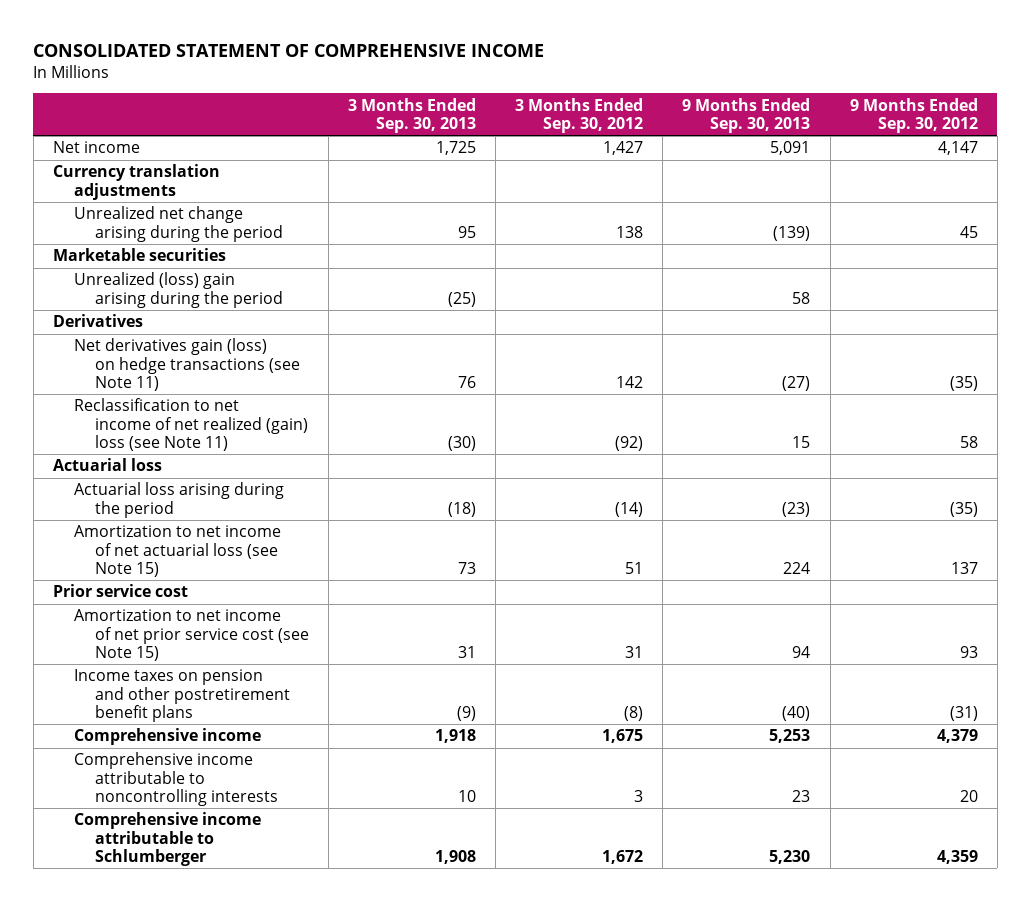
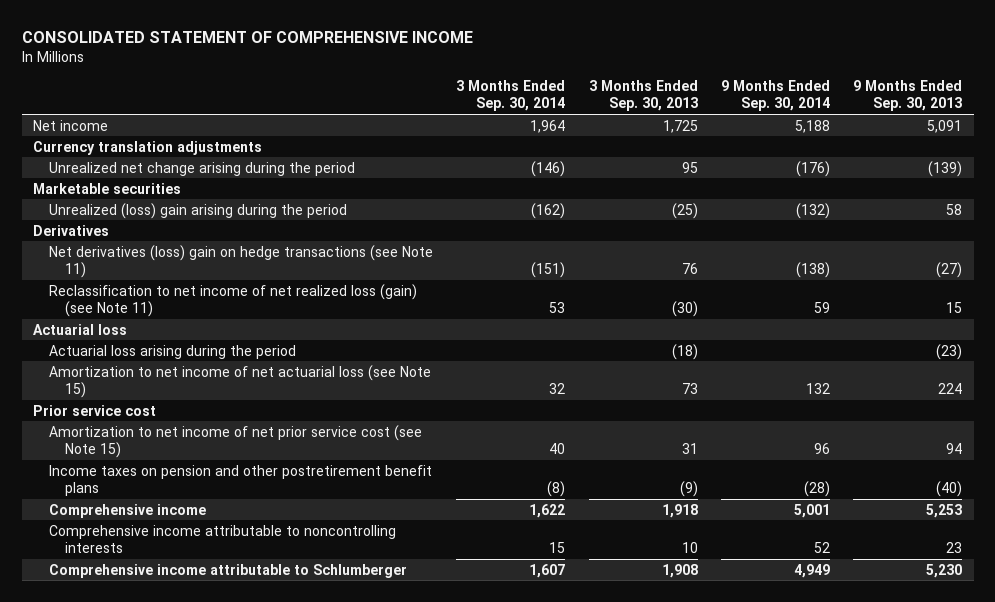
- | 3 Months Ended Sep. 30, 2013 | 3 Months Ended Sep. 30, 2012 | 9 Months Ended Sep. 30, 2013 | 9 Months Ended Sep. 30, 2012
+ | 3 Months Ended Sep. 30, 2014 | 3 Months Ended Sep. 30, 2013 | 9 Months Ended Sep. 30, 2014 | 9 Months Ended Sep. 30, 2013
- Net derivatives gain (loss) on hedge transactions (see Note 11) | 76 | 142 | (27) | (35)
- Reclassification to net income of net realized (gain) loss (see Note 11) | (30) | (92) | 15 | 58
+ Net derivatives (loss) gain on hedge transactions (see Note 11) | (151) | 76 | (138) | (27)
+ Reclassification to net income of net realized loss (gain) (see Note 11) | 53 | (30) | 59 | 15

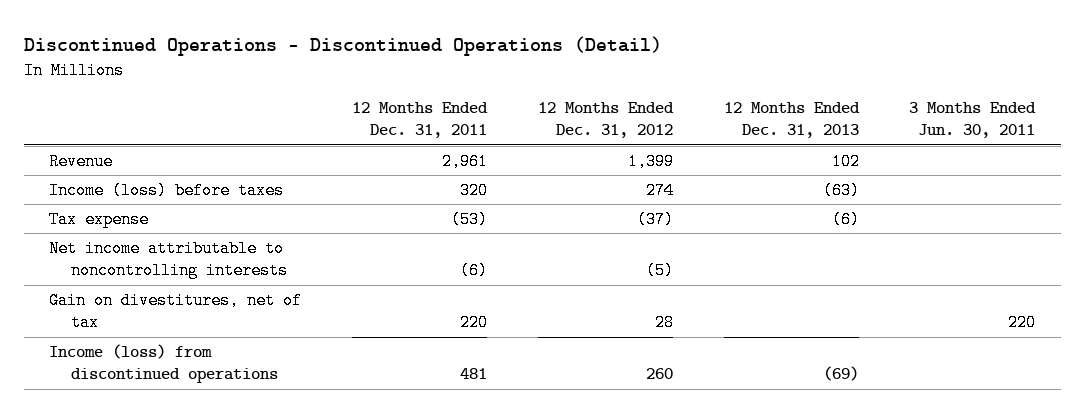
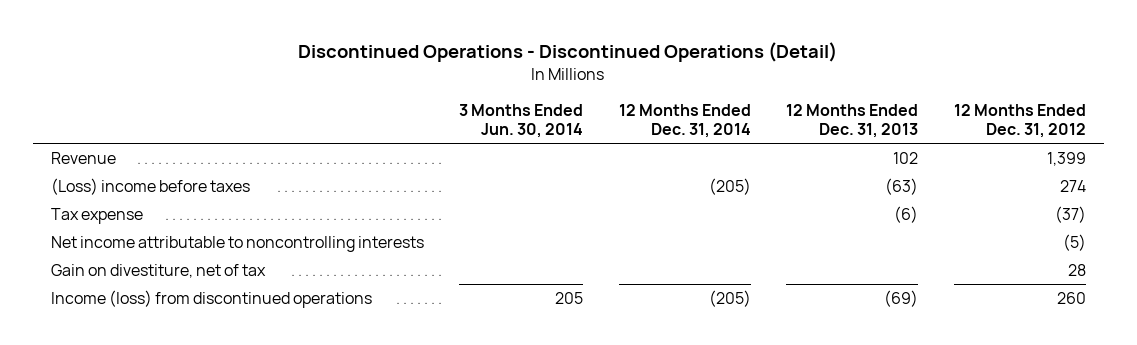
- | 12 Months Ended Dec. 31, 2011 | 12 Months Ended Dec. 31, 2012 | 12 Months Ended Dec. 31, 2013 | 3 Months Ended Jun. 30, 2011
+ | 3 Months Ended Jun. 30, 2014 | 12 Months Ended Dec. 31, 2014 | 12 Months Ended Dec. 31, 2013 | 12 Months Ended Dec. 31, 2012
- Income (loss) before taxes | 320 | 274 | (63) |
+ (Loss) income before taxes | | (205) | (63) | 274
- Gain on divestitures, net of tax | 220 | 28 | | 220
+ Gain on divestiture, net of tax | | | | 28

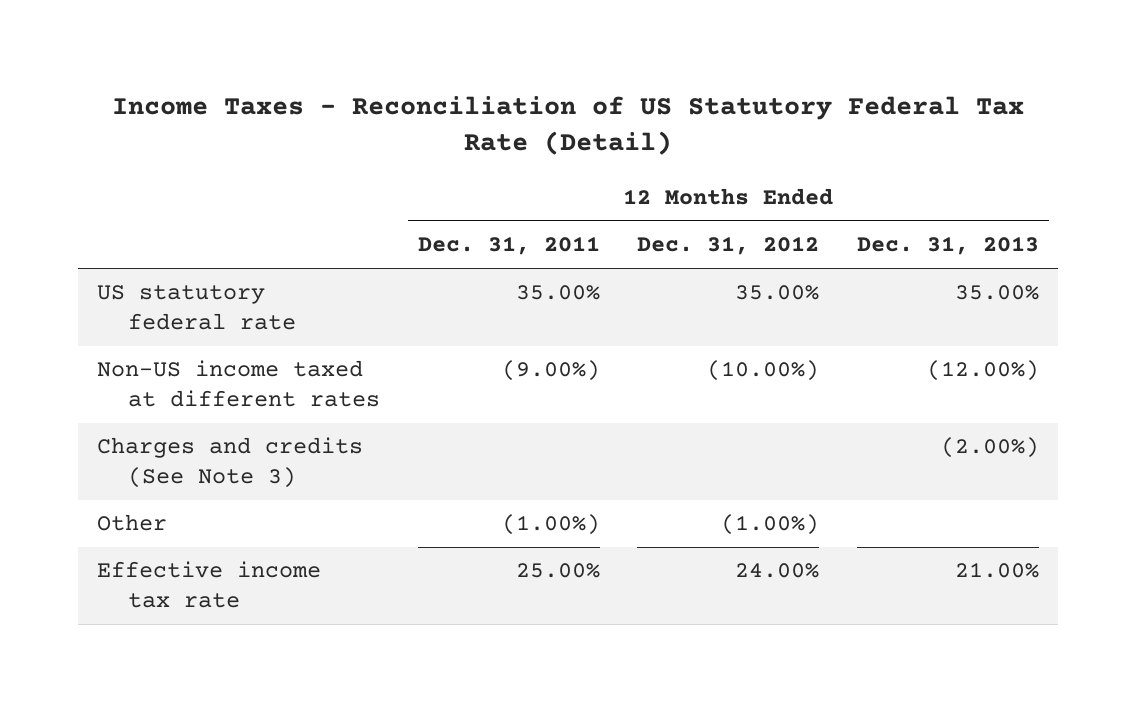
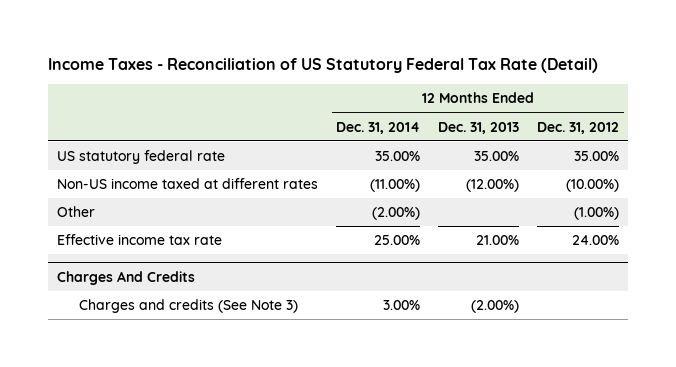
- | 12 Months Ended Dec. 31, 2011 | 12 Months Ended Dec. 31, 2012 | 12 Months Ended Dec. 31, 2013
+ | 12 Months Ended Dec. 31, 2014 | 12 Months Ended Dec. 31, 2013 | 12 Months Ended Dec. 31, 2012
- Charges and credits (See Note 3) | | | (2.00%)
+ Charges And Credits
+ Charges and credits (See Note 3) | 3.00% | (2.00%) |

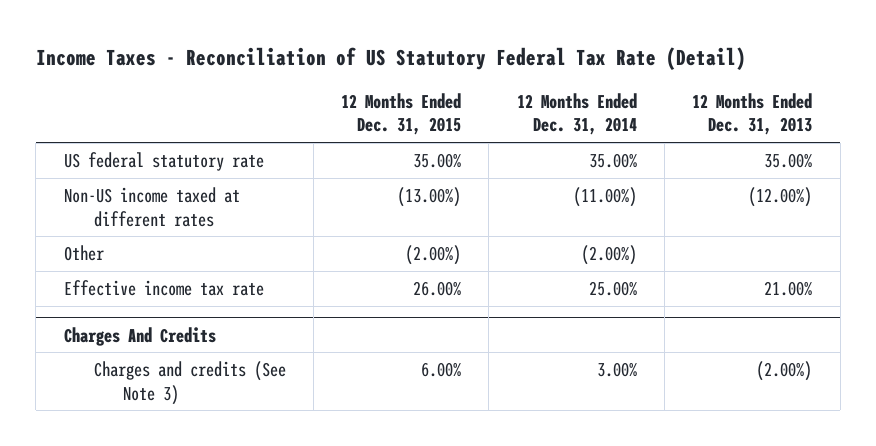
- | 12 Months Ended Dec. 31, 2014 | 12 Months Ended Dec. 31, 2013 | 12 Months Ended Dec. 31, 2012
+ | 12 Months Ended Dec. 31, 2015 | 12 Months Ended Dec. 31, 2014 | 12 Months Ended Dec. 31, 2013
- US statutory federal rate | 35.00% | 35.00% | 35.00%
+ US federal statutory rate | 35.00% | 35.00% | 35.00%

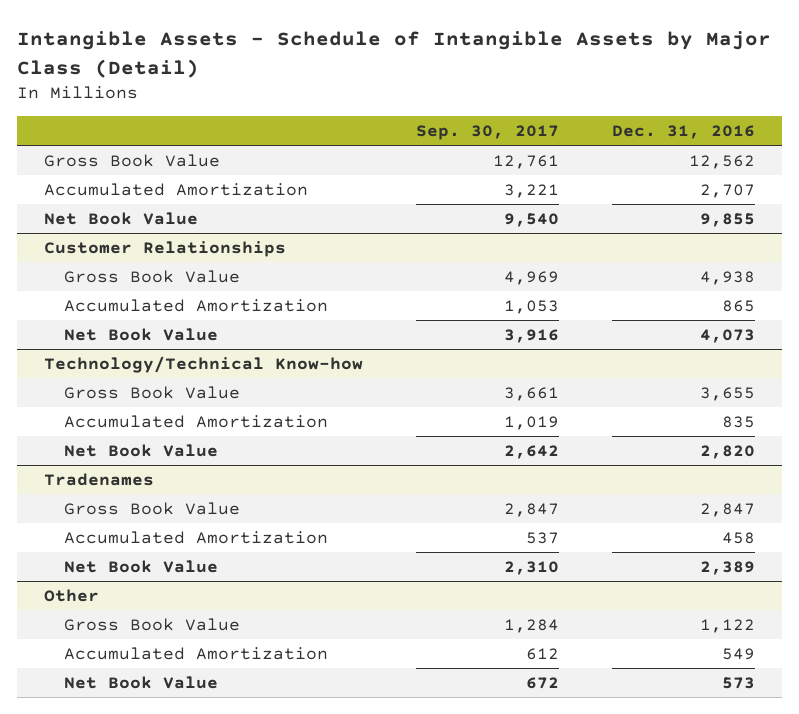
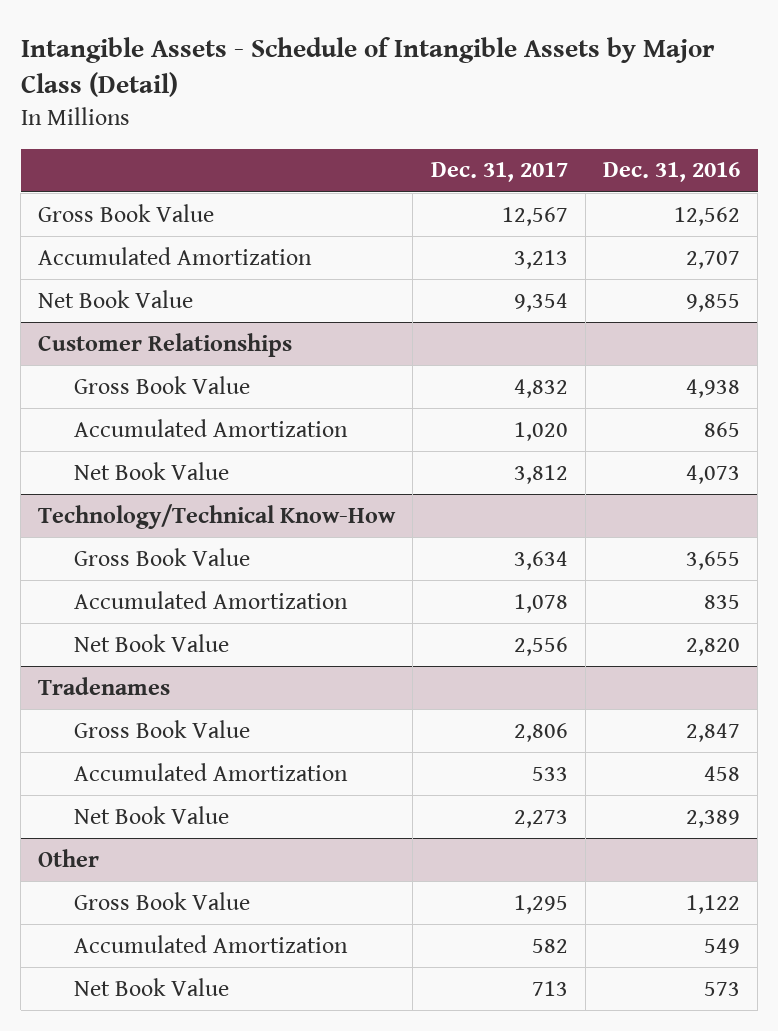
- | Sep. 30, 2017 | Dec. 31, 2016
+ | Dec. 31, 2017 | Dec. 31, 2016
- Technology/Technical Know-how
+ Technology/Technical Know-How

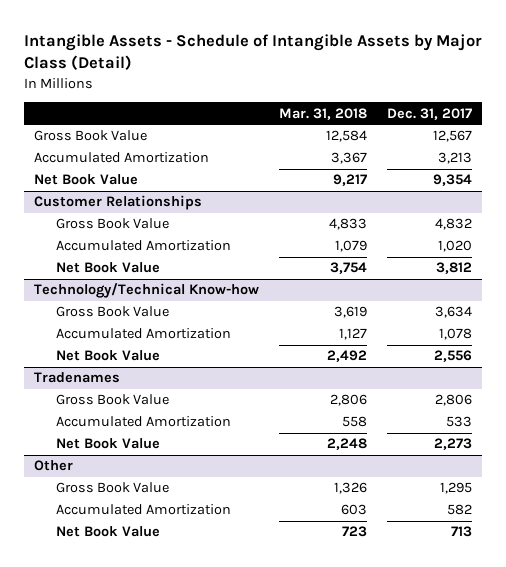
- | Dec. 31, 2017 | Dec. 31, 2016
+ | Mar. 31, 2018 | Dec. 31, 2017
- Technology/Technical Know-How
+ Technology/Technical Know-how

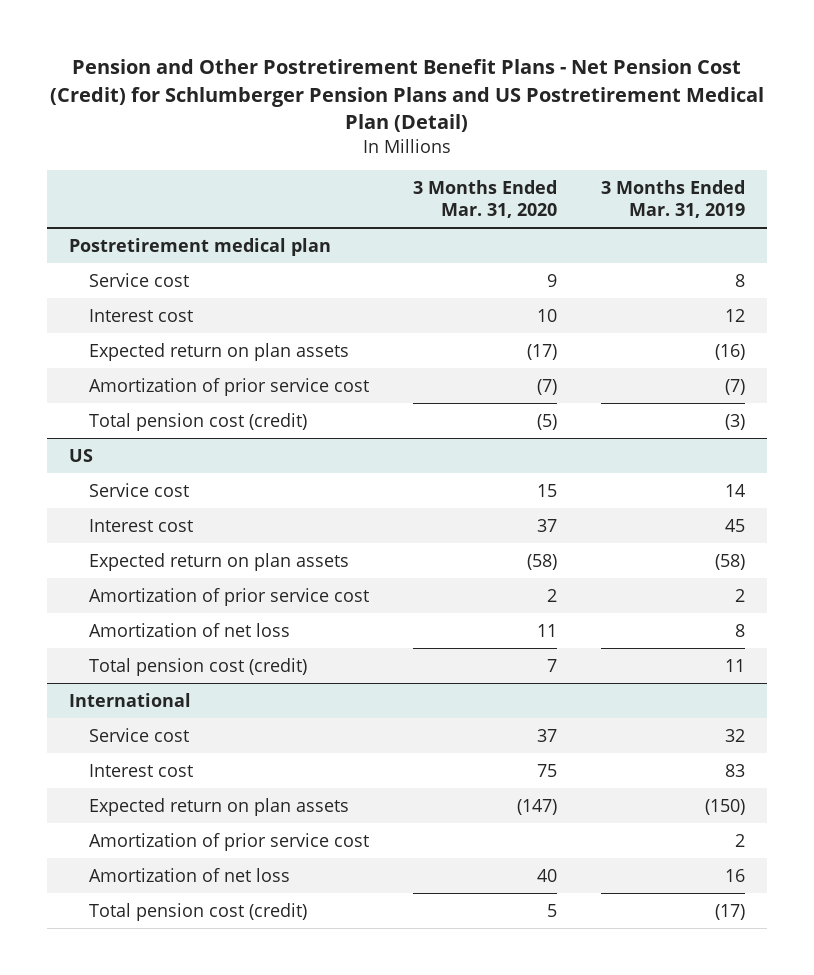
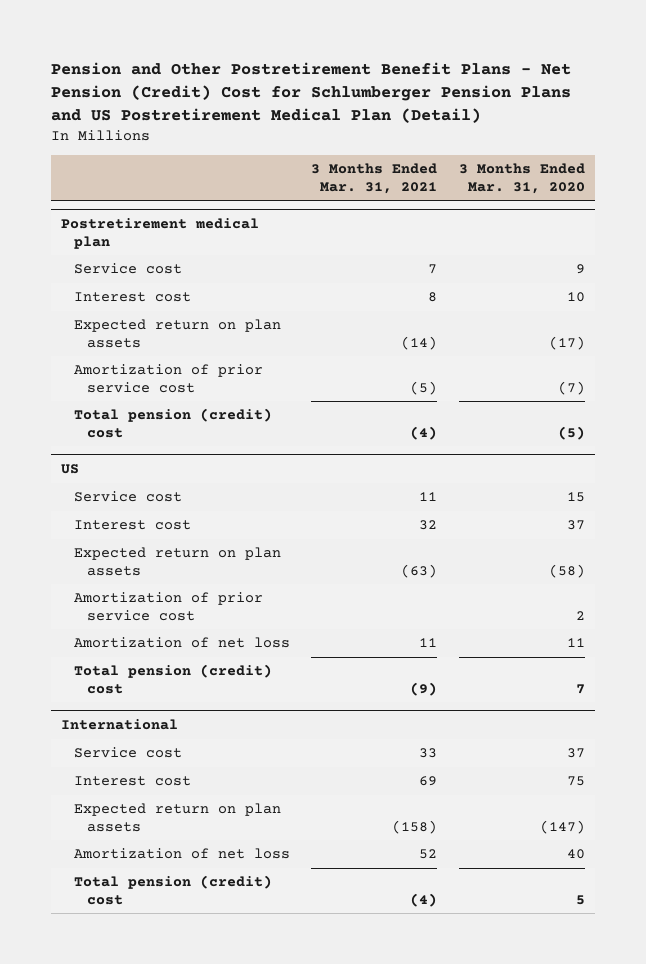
- Pension and Other Postretirement Benefit Plans - Net Pension Cost (Credit) for Schlumberger Pension Plans and US Postretirement Medical Plan (Detail)
+ Pension and Other Postretirement Benefit Plans - Net Pension (Credit) Cost for Schlumberger Pension Plans and US Postretirement Medical Plan (Detail)
- | 3 Months Ended Mar. 31, 2020 | 3 Months Ended Mar. 31, 2019
+ | 3 Months Ended Mar. 31, 2021 | 3 Months Ended Mar. 31, 2020
@ Postretirement medical plan
- Total pension cost (credit) | (5) | (3)
+ Total pension (credit) cost | (4) | (5)
@ US
- Total pension cost (credit) | 7 | 11
+ Total pension (credit) cost | (9) | 7
@ International
- Amortization of prior service cost | | 2
- Total pension cost (credit) | 5 | (17)
+ Total pension (credit) cost | (4) | 5

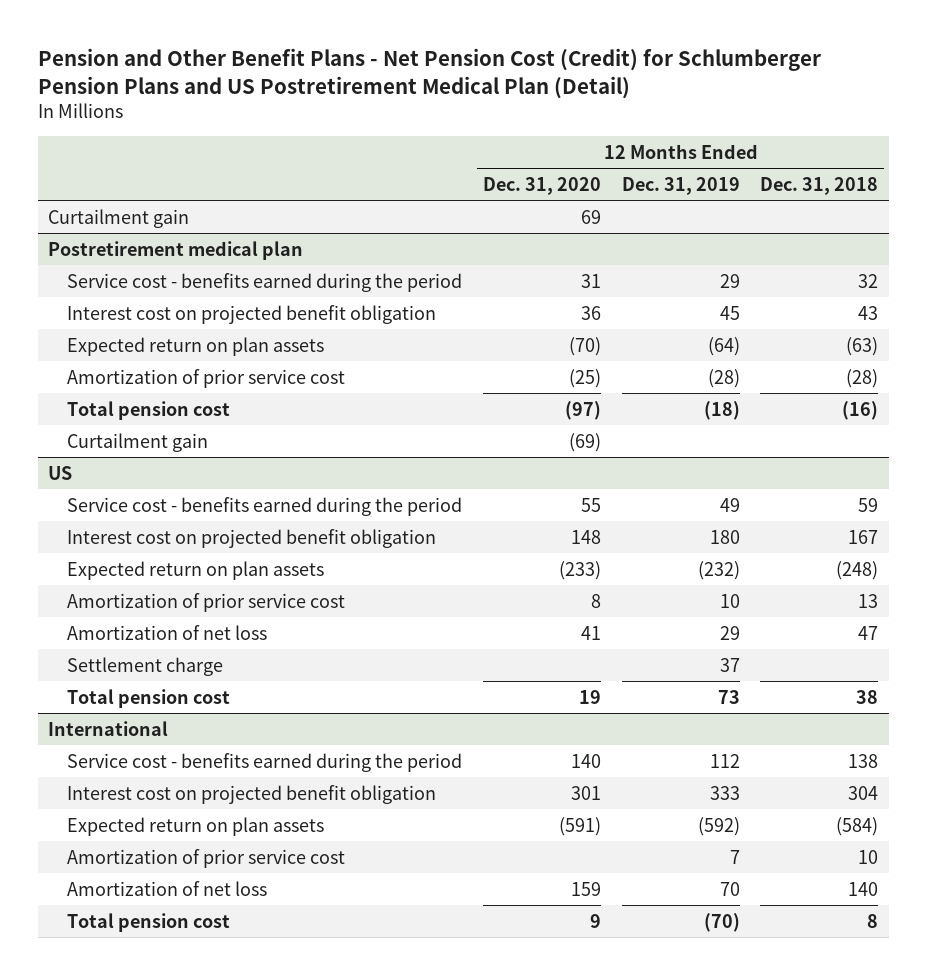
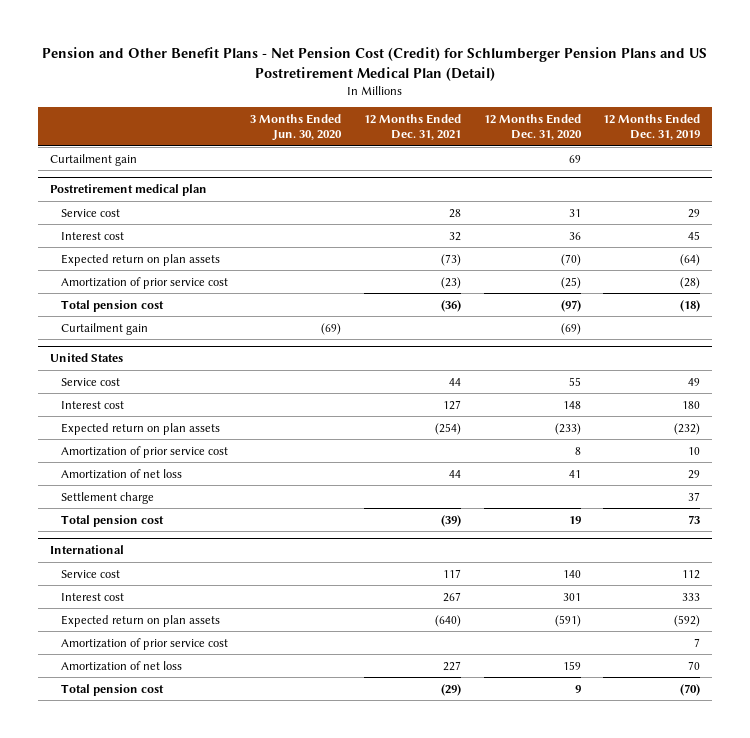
- | 12 Months Ended Dec. 31, 2020 | 12 Months Ended Dec. 31, 2019 | 12 Months Ended Dec. 31, 2018
+ | 3 Months Ended Jun. 30, 2020 | 12 Months Ended Dec. 31, 2021 | 12 Months Ended Dec. 31, 2020 | 12 Months Ended Dec. 31, 2019
@ Postretirement medical plan
- Service cost - benefits earned during the period | 31 | 29 | 32
- Interest cost on projected benefit obligation | 36 | 45 | 43
+ Service cost | | 28 | 31 | 29
+ Interest cost | | 32 | 36 | 45
- US
- Service cost - benefits earned during the period | 55 | 49 | 59
- Interest cost on projected benefit obligation | 148 | 180 | 167
+ United States
+ Service cost | | 44 | 55 | 49
+ Interest cost | | 127 | 148 | 180
@ International
- Service cost - benefits earned during the period | 140 | 112 | 138
- Interest cost on projected benefit obligation | 301 | 333 | 304
+ Service cost | | 117 | 140 | 112
+ Interest cost | | 267 | 301 | 333

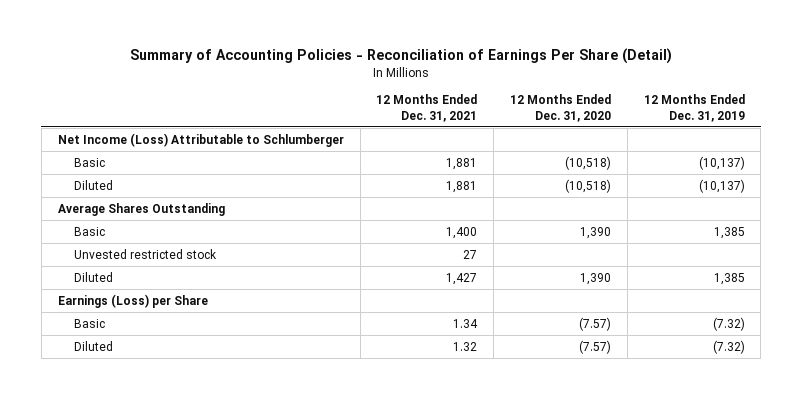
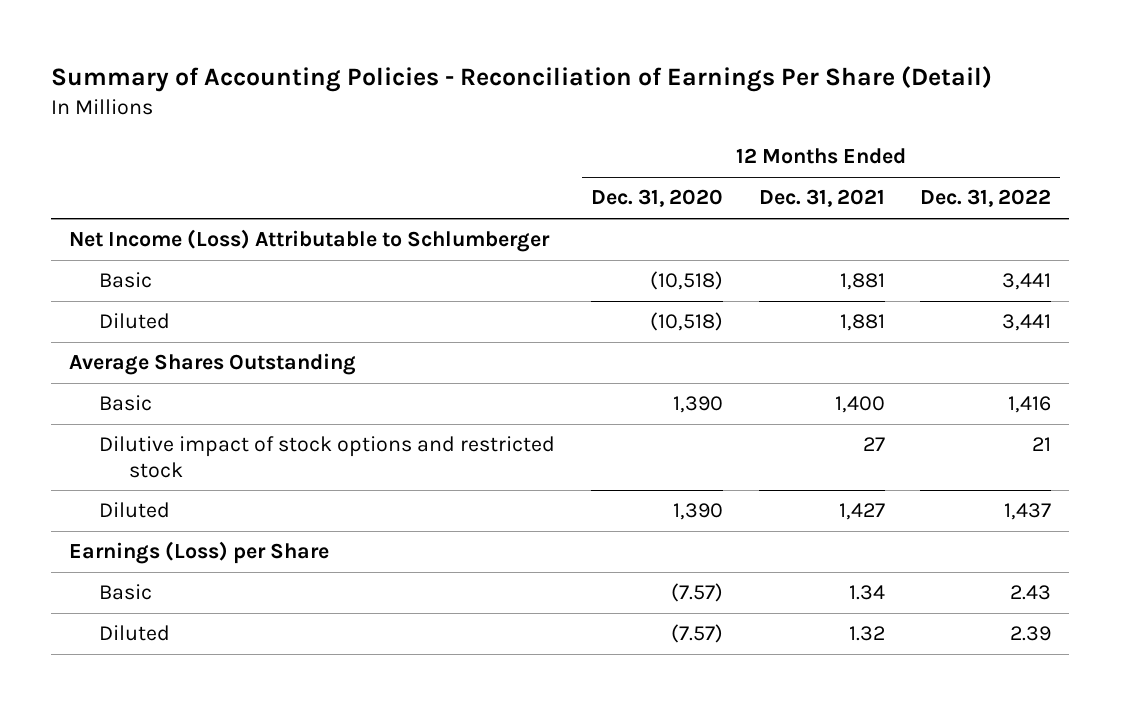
- | 12 Months Ended Dec. 31, 2021 | 12 Months Ended Dec. 31, 2020 | 12 Months Ended Dec. 31, 2019
+ | 12 Months Ended Dec. 31, 2020 | 12 Months Ended Dec. 31, 2021 | 12 Months Ended Dec. 31, 2022
- Unvested restricted stock | 27 | |
+ Dilutive impact of stock options and restricted stock | | 27 | 21

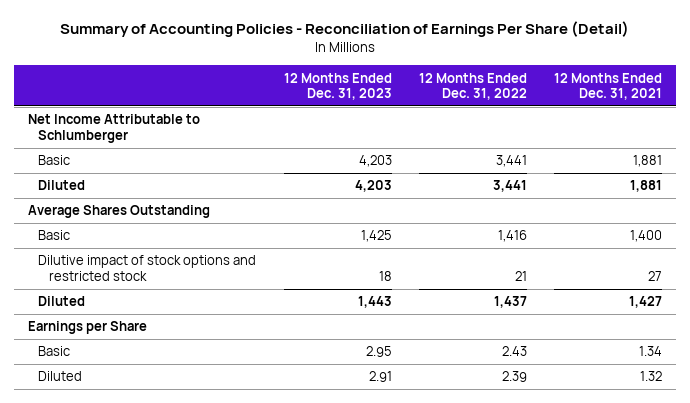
- | 12 Months Ended Dec. 31, 2020 | 12 Months Ended Dec. 31, 2021 | 12 Months Ended Dec. 31, 2022
+ | 12 Months Ended Dec. 31, 2023 | 12 Months Ended Dec. 31, 2022 | 12 Months Ended Dec. 31, 2021
- Net Income (Loss) Attributable to Schlumberger
+ Net Income Attributable to Schlumberger
- Earnings (Loss) per Share
+ Earnings per Share

